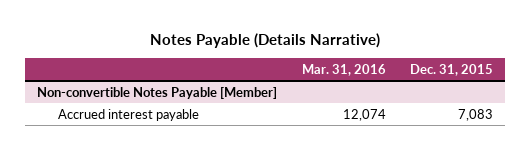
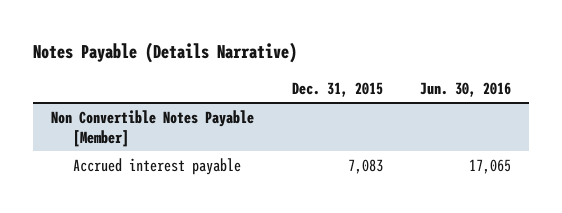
- | Mar. 31, 2016 | Dec. 31, 2015
+ | Dec. 31, 2015 | Jun. 30, 2016
- Non-convertible Notes Payable [Member]
+ Non Convertible Notes Payable [Member]

